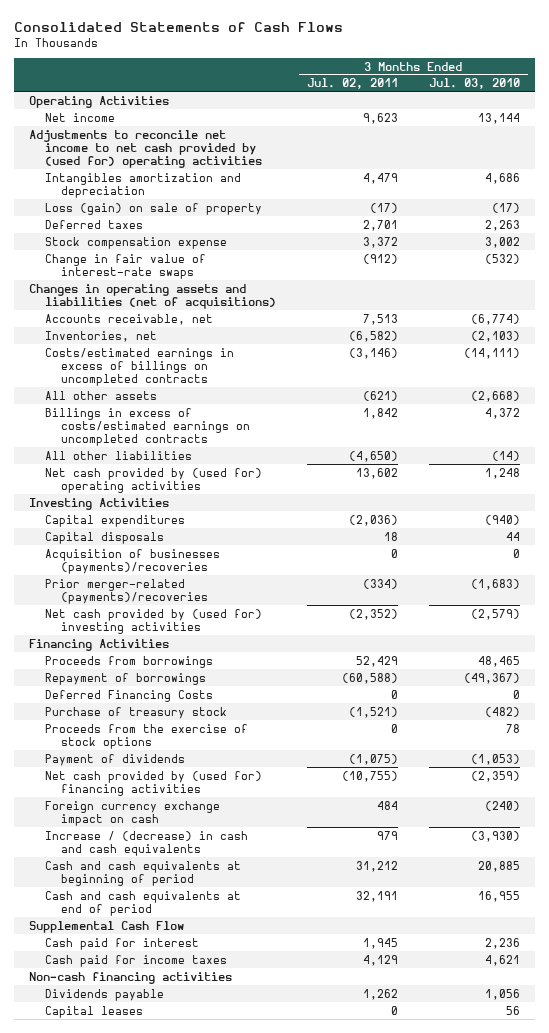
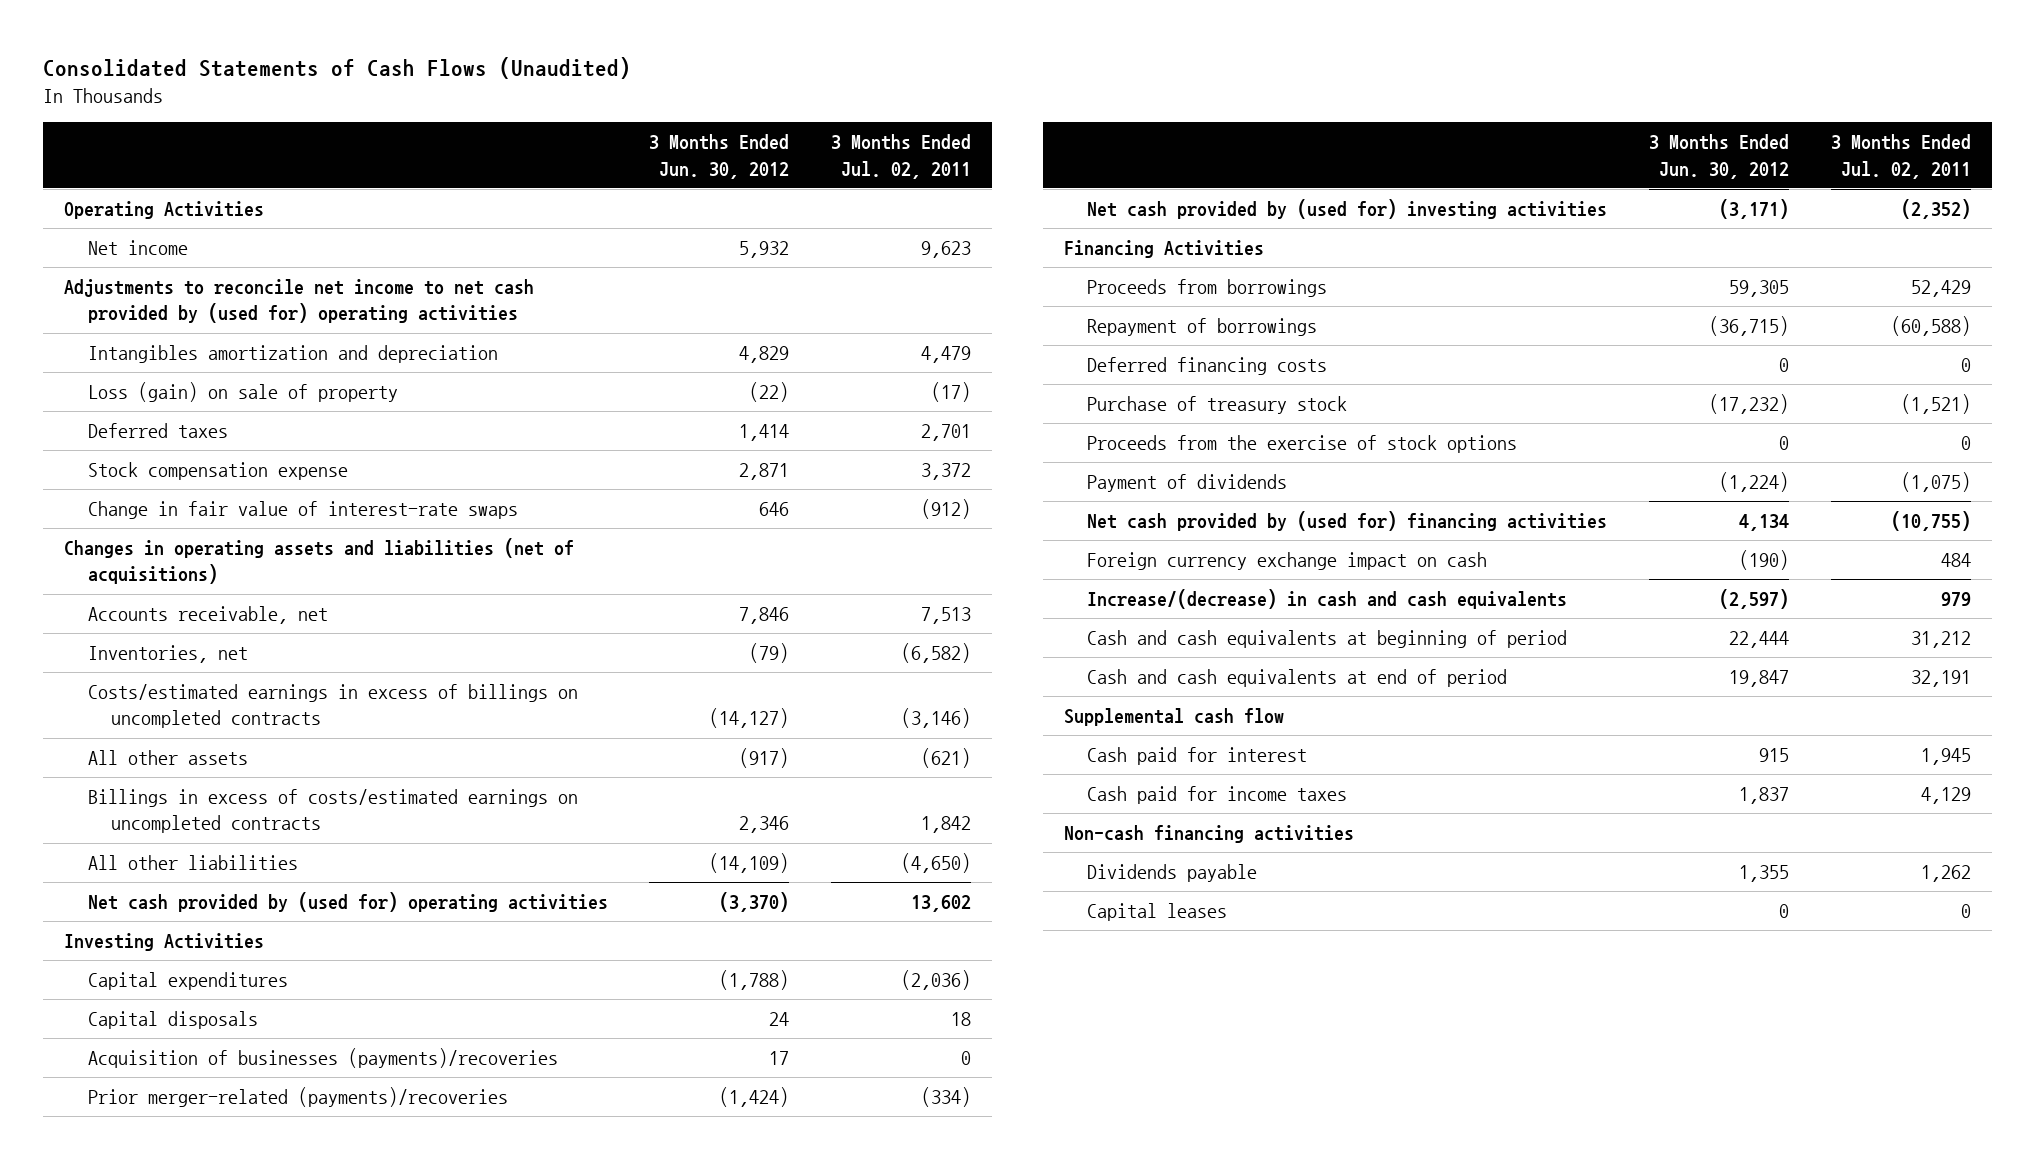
- Consolidated Statements of Cash Flows
+ Consolidated Statements of Cash Flows (Unaudited)
- | 3 Months Ended Jul. 02, 2011 | 3 Months Ended Jul. 03, 2010
+ | 3 Months Ended Jun. 30, 2012 | 3 Months Ended Jul. 02, 2011
- Deferred Financing Costs | 0 | 0
+ Deferred financing costs | 0 | 0
- Increase / (decrease) in cash and cash equivalents | 979 | (3,930)
+ Increase/(decrease) in cash and cash equivalents | (2,597) | 979
- Supplemental Cash Flow
+ Supplemental cash flow

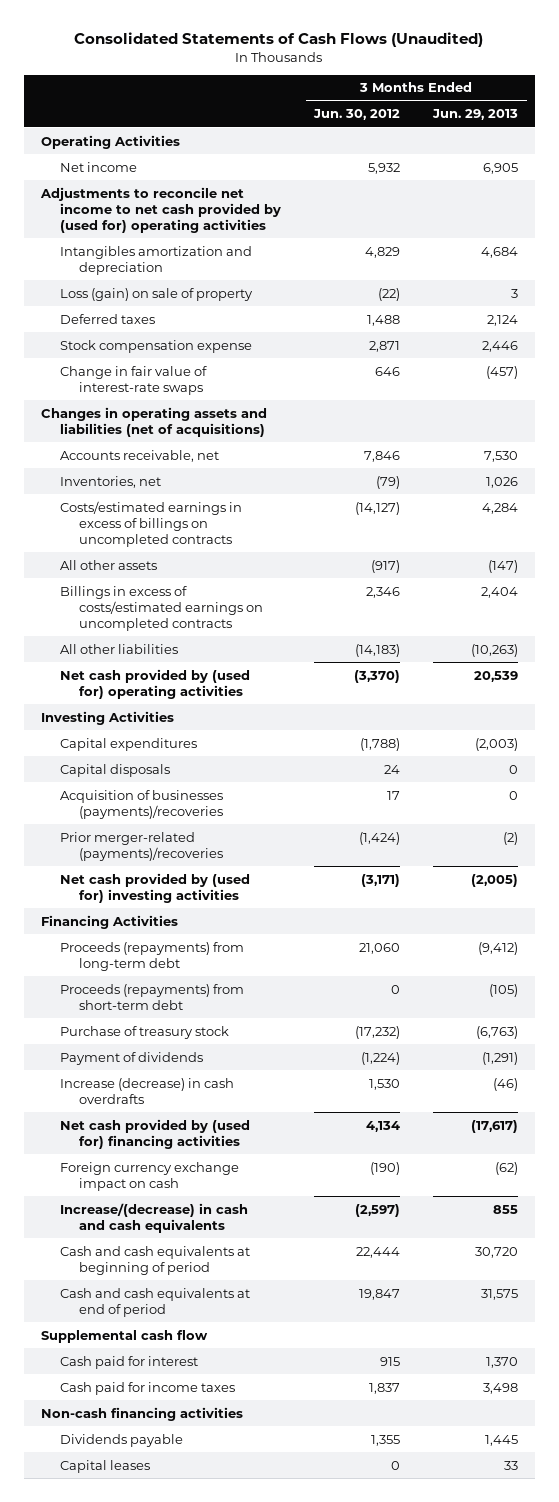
- | 3 Months Ended Jun. 30, 2012 | 3 Months Ended Jul. 02, 2011
+ | 3 Months Ended Jun. 30, 2012 | 3 Months Ended Jun. 29, 2013
- Deferred taxes | 1,414 | 2,701
+ Deferred taxes | 1,488 | 2,124
- All other liabilities | (14,109) | (4,650)
+ All other liabilities | (14,183) | (10,263)
- Proceeds from borrowings | 59,305 | 52,429
- Repayment of borrowings | (36,715) | (60,588)
- Deferred financing costs | 0 | 0
+ Proceeds (repayments) from long-term debt | 21,060 | (9,412)
+ Proceeds (repayments) from short-term debt | 0 | (105)
- Proceeds from the exercise of stock options | 0 | 0
+ Increase (decrease) in cash overdrafts | 1,530 | (46)

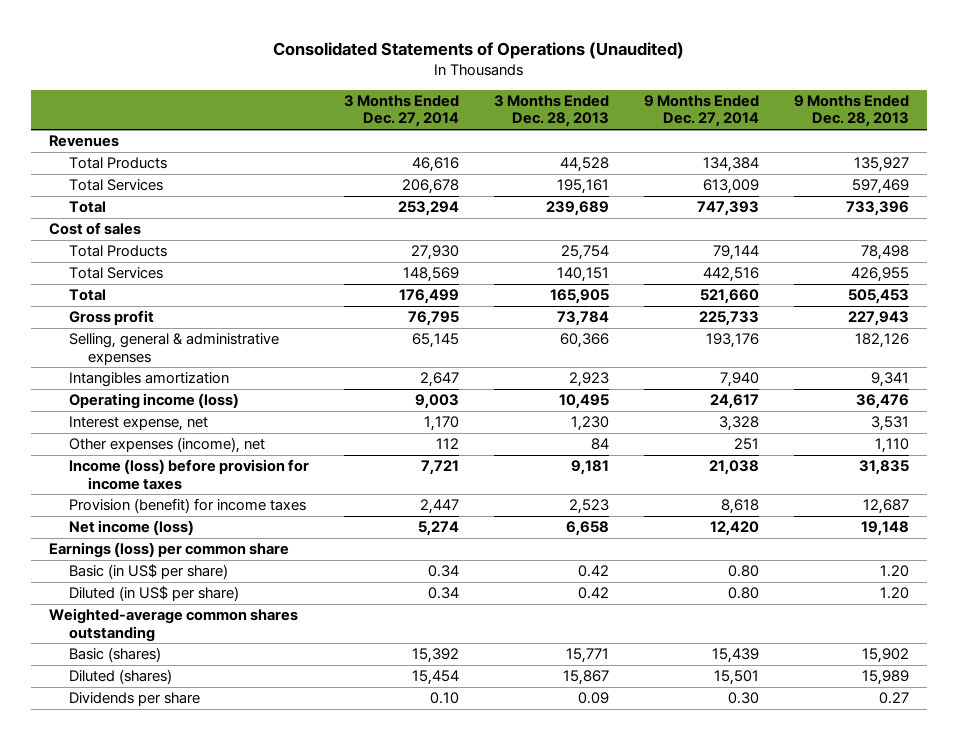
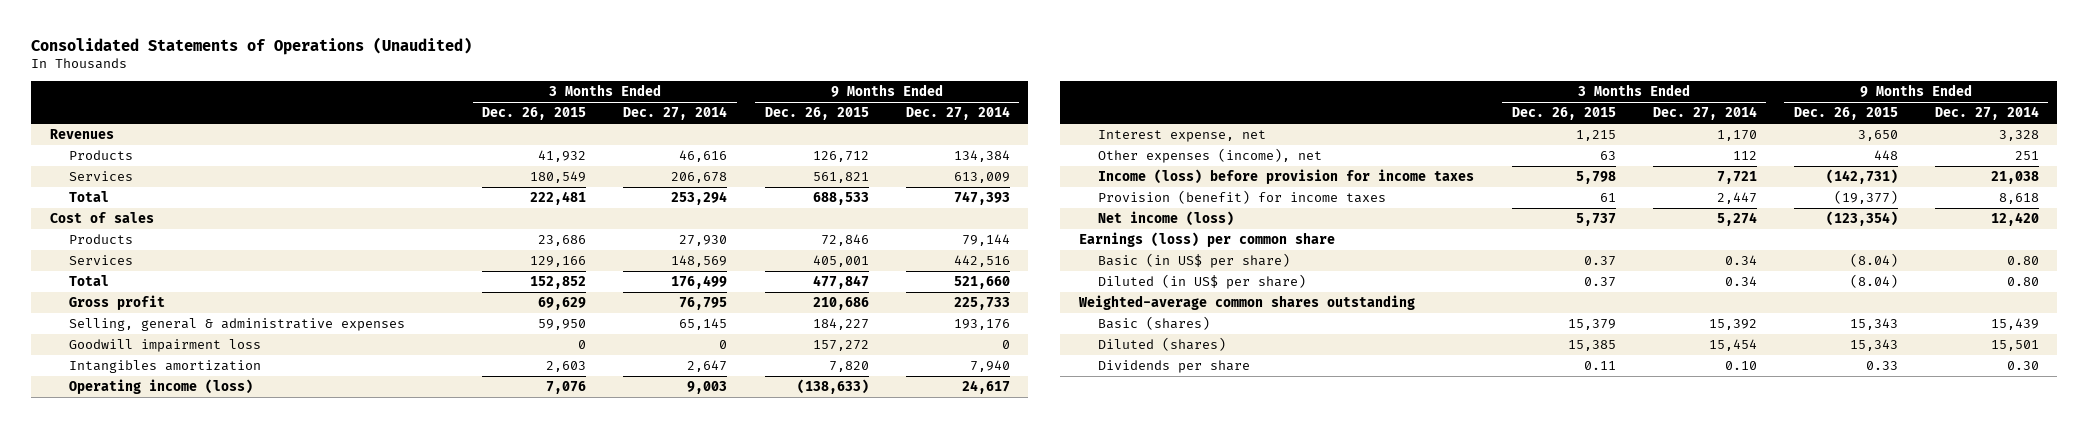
- | 3 Months Ended Dec. 27, 2014 | 3 Months Ended Dec. 28, 2013 | 9 Months Ended Dec. 27, 2014 | 9 Months Ended Dec. 28, 2013
+ | 3 Months Ended Dec. 26, 2015 | 3 Months Ended Dec. 27, 2014 | 9 Months Ended Dec. 26, 2015 | 9 Months Ended Dec. 27, 2014
- Total Products | 46,616 | 44,528 | 134,384 | 135,927
- Total Services | 206,678 | 195,161 | 613,009 | 597,469
+ Products | 41,932 | 46,616 | 126,712 | 134,384
+ Services | 180,549 | 206,678 | 561,821 | 613,009
- Total Products | 27,930 | 25,754 | 79,144 | 78,498
- Total Services | 148,569 | 140,151 | 442,516 | 426,955
+ Products | 23,686 | 27,930 | 72,846 | 79,144
+ Services | 129,166 | 148,569 | 405,001 | 442,516
+ Goodwill impairment loss | 0 | 0 | 157,272 | 0

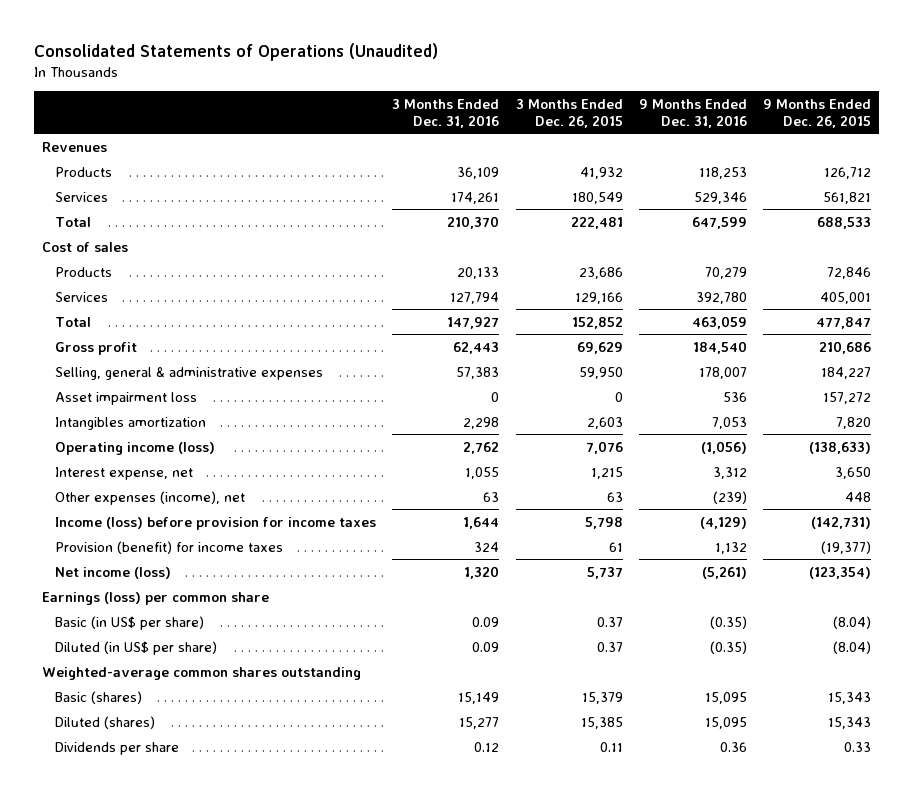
- | 3 Months Ended Dec. 26, 2015 | 3 Months Ended Dec. 27, 2014 | 9 Months Ended Dec. 26, 2015 | 9 Months Ended Dec. 27, 2014
+ | 3 Months Ended Dec. 31, 2016 | 3 Months Ended Dec. 26, 2015 | 9 Months Ended Dec. 31, 2016 | 9 Months Ended Dec. 26, 2015
- Goodwill impairment loss | 0 | 0 | 157,272 | 0
+ Asset impairment loss | 0 | 0 | 536 | 157,272

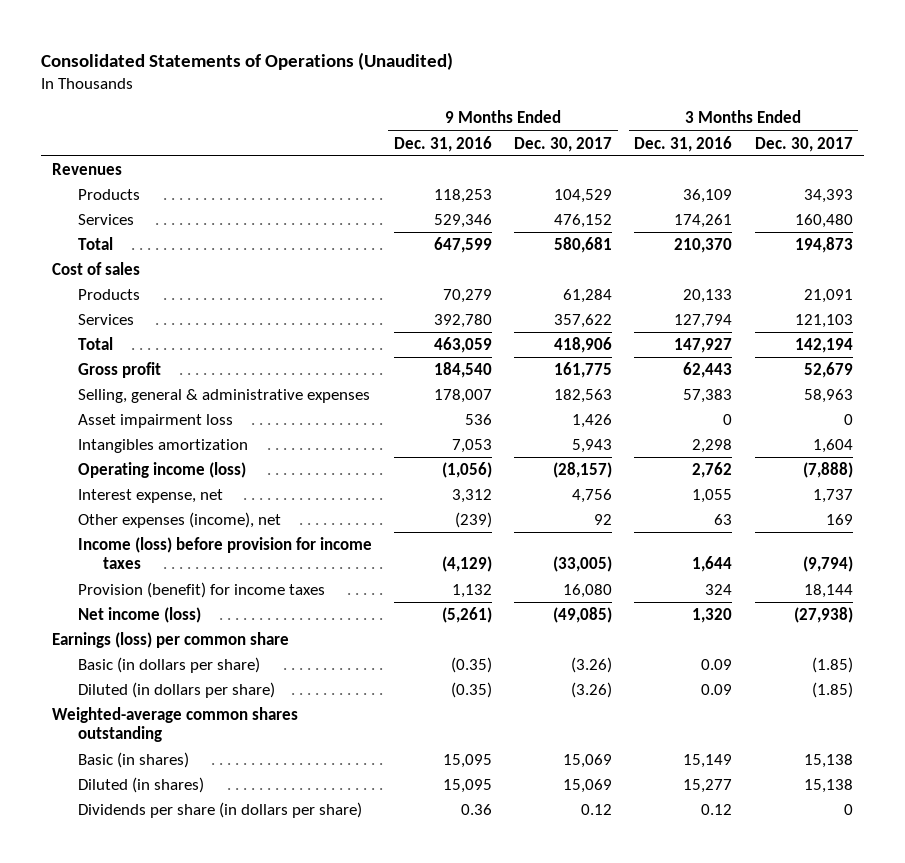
- | 3 Months Ended Dec. 31, 2016 | 3 Months Ended Dec. 26, 2015 | 9 Months Ended Dec. 31, 2016 | 9 Months Ended Dec. 26, 2015
+ | 9 Months Ended Dec. 31, 2016 | 9 Months Ended Dec. 30, 2017 | 3 Months Ended Dec. 31, 2016 | 3 Months Ended Dec. 30, 2017
- Basic (in US$ per share) | 0.09 | 0.37 | (0.35) | (8.04)
- Diluted (in US$ per share) | 0.09 | 0.37 | (0.35) | (8.04)
+ Basic (in dollars per share) | (0.35) | (3.26) | 0.09 | (1.85)
+ Diluted (in dollars per share) | (0.35) | (3.26) | 0.09 | (1.85)
- Basic (shares) | 15,149 | 15,379 | 15,095 | 15,343
- Diluted (shares) | 15,277 | 15,385 | 15,095 | 15,343
- Dividends per share | 0.12 | 0.11 | 0.36 | 0.33
+ Basic (in shares) | 15,095 | 15,069 | 15,149 | 15,138
+ Diluted (in shares) | 15,095 | 15,069 | 15,277 | 15,138
+ Dividends per share (in dollars per share) | 0.36 | 0.12 | 0.12 | 0

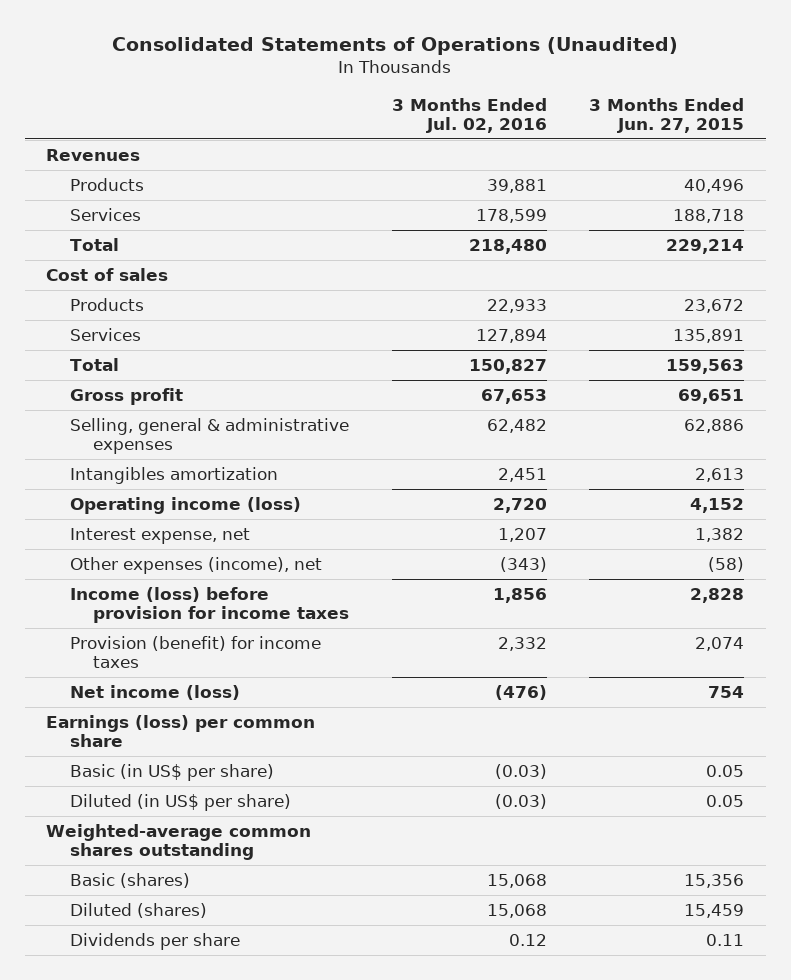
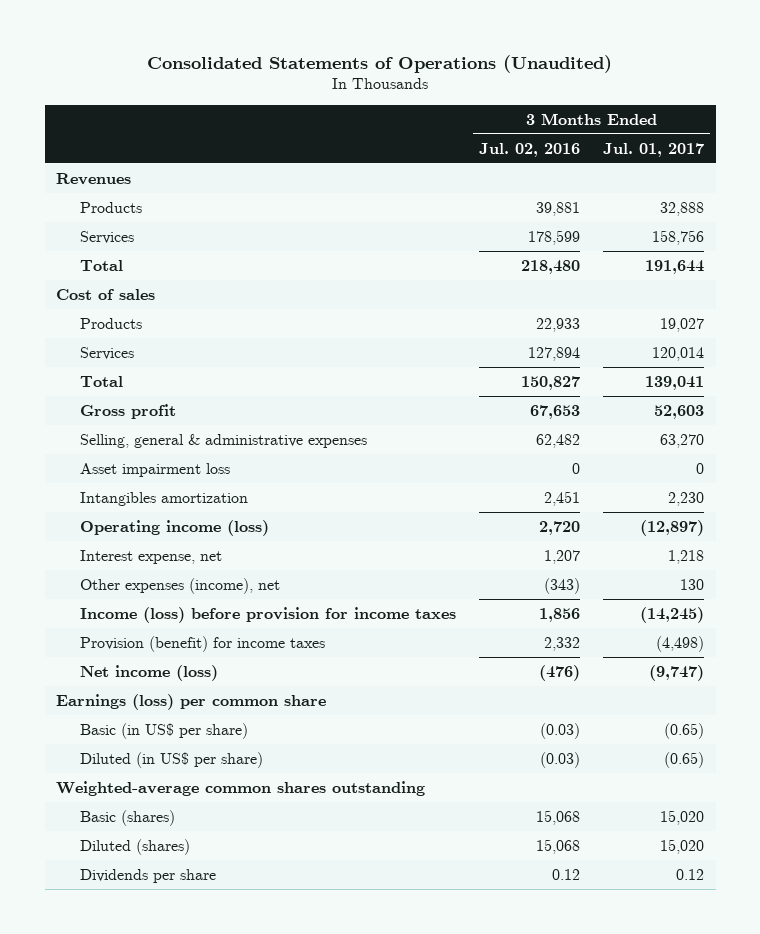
- | 3 Months Ended Jul. 02, 2016 | 3 Months Ended Jun. 27, 2015
+ | 3 Months Ended Jul. 02, 2016 | 3 Months Ended Jul. 01, 2017
+ Asset impairment loss | 0 | 0

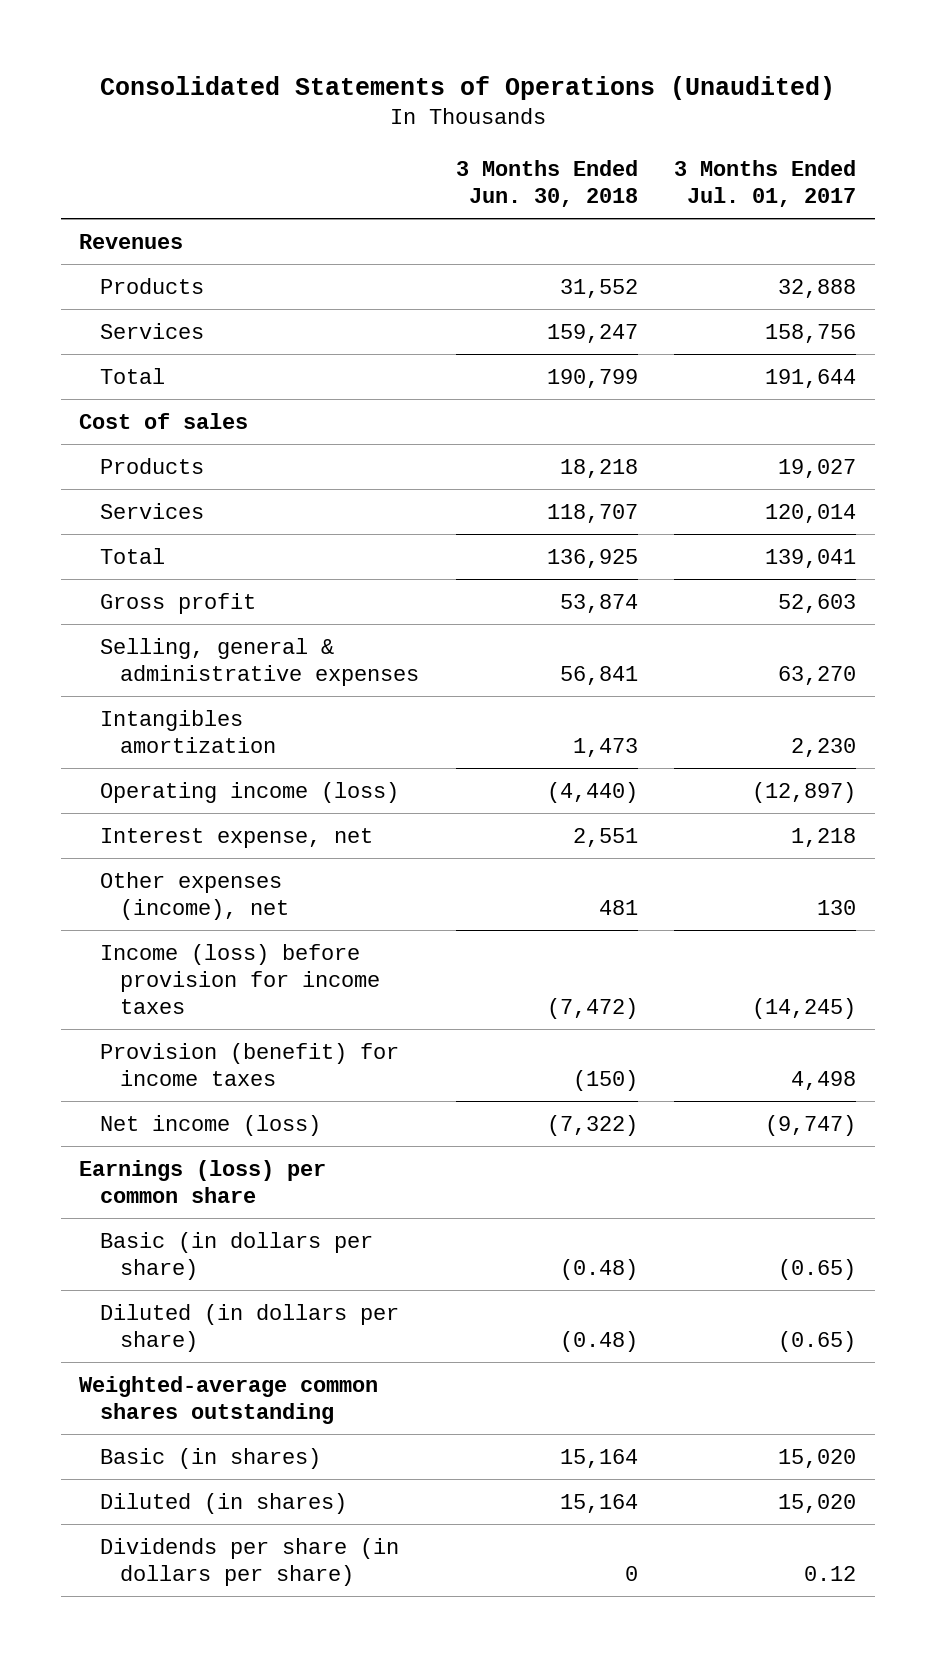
- | 3 Months Ended Jul. 02, 2016 | 3 Months Ended Jul. 01, 2017
+ | 3 Months Ended Jun. 30, 2018 | 3 Months Ended Jul. 01, 2017
- Asset impairment loss | 0 | 0
- Provision (benefit) for income taxes | 2,332 | (4,498)
+ Provision (benefit) for income taxes | (150) | 4,498
- Basic (in US$ per share) | (0.03) | (0.65)
- Diluted (in US$ per share) | (0.03) | (0.65)
+ Basic (in dollars per share) | (0.48) | (0.65)
+ Diluted (in dollars per share) | (0.48) | (0.65)
- Basic (shares) | 15,068 | 15,020
- Diluted (shares) | 15,068 | 15,020
- Dividends per share | 0.12 | 0.12
+ Basic (in shares) | 15,164 | 15,020
+ Diluted (in shares) | 15,164 | 15,020
+ Dividends per share (in dollars per share) | 0 | 0.12

